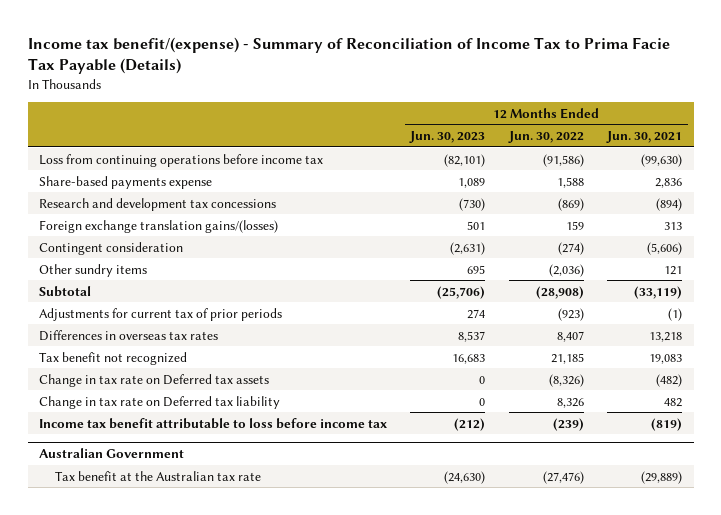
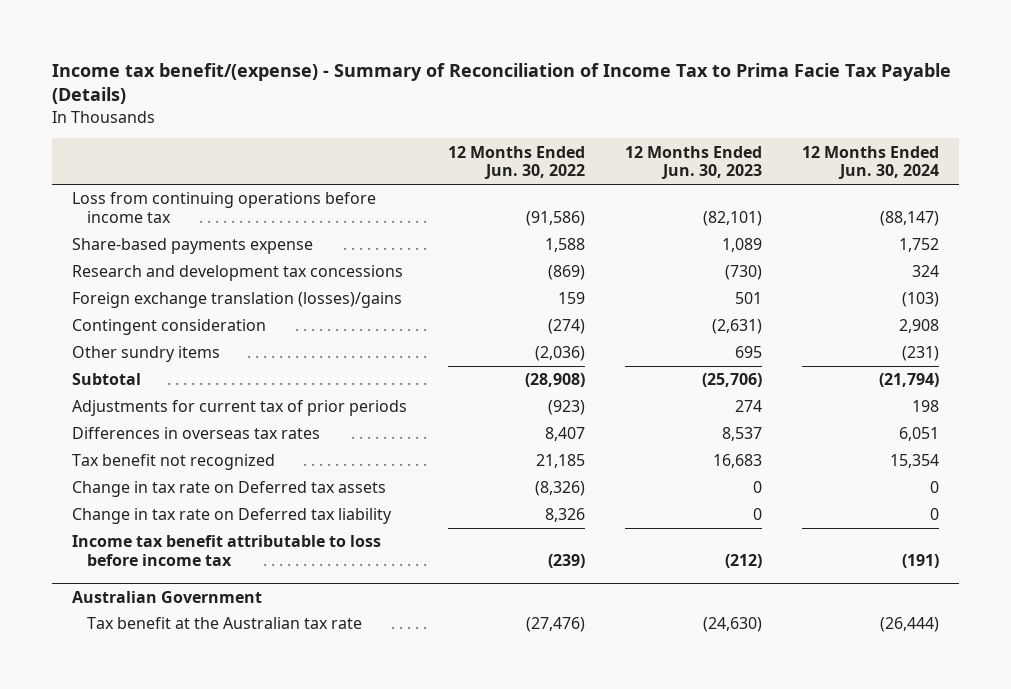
- | 12 Months Ended Jun. 30, 2023 | 12 Months Ended Jun. 30, 2022 | 12 Months Ended Jun. 30, 2021
+ | 12 Months Ended Jun. 30, 2022 | 12 Months Ended Jun. 30, 2023 | 12 Months Ended Jun. 30, 2024
- Foreign exchange translation gains/(losses) | 501 | 159 | 313
+ Foreign exchange translation (losses)/gains | 159 | 501 | (103)

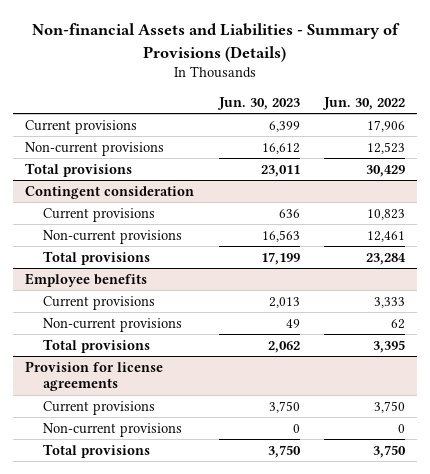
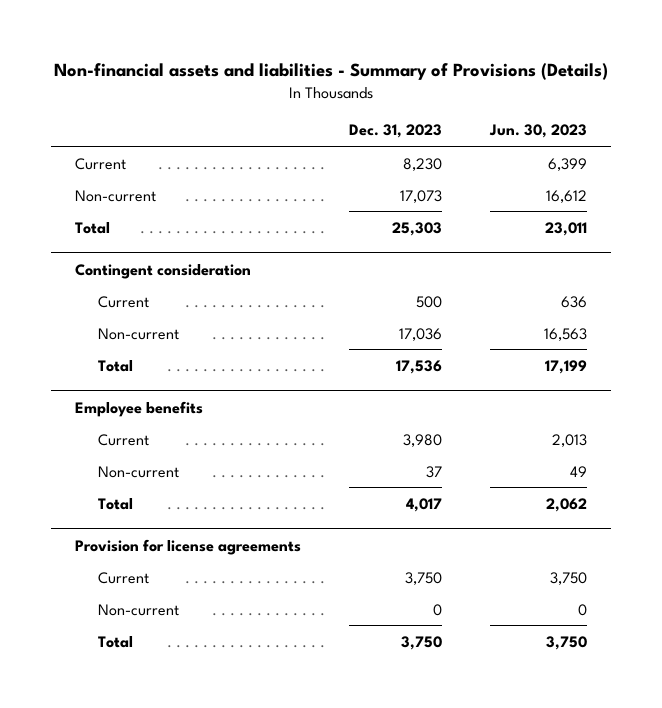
- Non-financial Assets and Liabilities - Summary of Provisions (Details)
+ Non-financial assets and liabilities - Summary of Provisions (Details)
- | Jun. 30, 2023 | Jun. 30, 2022
+ | Dec. 31, 2023 | Jun. 30, 2023
- Current provisions | 6,399 | 17,906
- Non-current provisions | 16,612 | 12,523
- Total provisions | 23,011 | 30,429
+ Current | 8,230 | 6,399
+ Non-current | 17,073 | 16,612
+ Total | 25,303 | 23,011
@ Contingent consideration
- Current provisions | 636 | 10,823
- Non-current provisions | 16,563 | 12,461
- Total provisions | 17,199 | 23,284
+ Current | 500 | 636
+ Non-current | 17,036 | 16,563
+ Total | 17,536 | 17,199
@ Employee benefits
- Current provisions | 2,013 | 3,333
- Non-current provisions | 49 | 62
- Total provisions | 2,062 | 3,395
+ Current | 3,980 | 2,013
+ Non-current | 37 | 49
+ Total | 4,017 | 2,062
@ Provision for license agreements
- Current provisions | 3,750 | 3,750
- Non-current provisions | 0 | 0
- Total provisions | 3,750 | 3,750
+ Current | 3,750 | 3,750
+ Non-current | 0 | 0
+ Total | 3,750 | 3,750

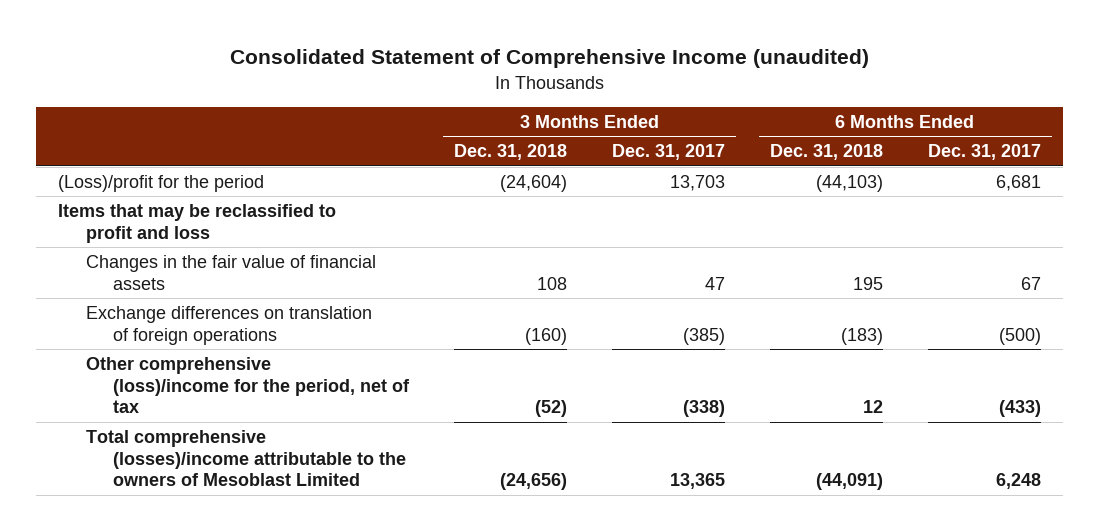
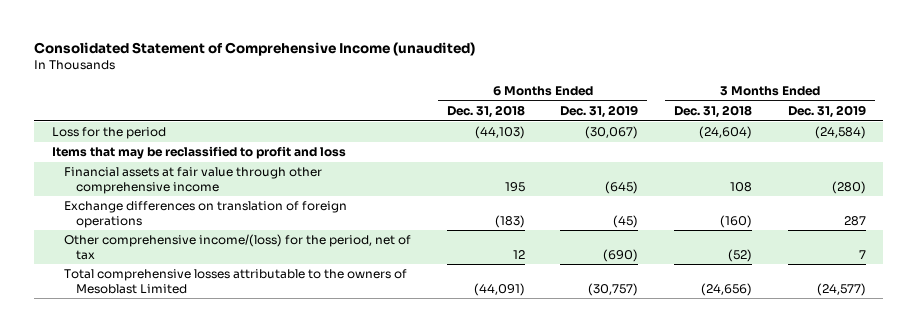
- | 3 Months Ended Dec. 31, 2018 | 3 Months Ended Dec. 31, 2017 | 6 Months Ended Dec. 31, 2018 | 6 Months Ended Dec. 31, 2017
+ | 6 Months Ended Dec. 31, 2018 | 6 Months Ended Dec. 31, 2019 | 3 Months Ended Dec. 31, 2018 | 3 Months Ended Dec. 31, 2019
- (Loss)/profit for the period | (24,604) | 13,703 | (44,103) | 6,681
+ Loss for the period | (44,103) | (30,067) | (24,604) | (24,584)
- Changes in the fair value of financial assets | 108 | 47 | 195 | 67
+ Financial assets at fair value through other comprehensive income | 195 | (645) | 108 | (280)
- Other comprehensive (loss)/income for the period, net of tax | (52) | (338) | 12 | (433)
- Total comprehensive (losses)/income attributable to the owners of Mesoblast Limited | (24,656) | 13,365 | (44,091) | 6,248
+ Other comprehensive income/(loss) for the period, net of tax | 12 | (690) | (52) | 7
+ Total comprehensive losses attributable to the owners of Mesoblast Limited | (44,091) | (30,757) | (24,656) | (24,577)

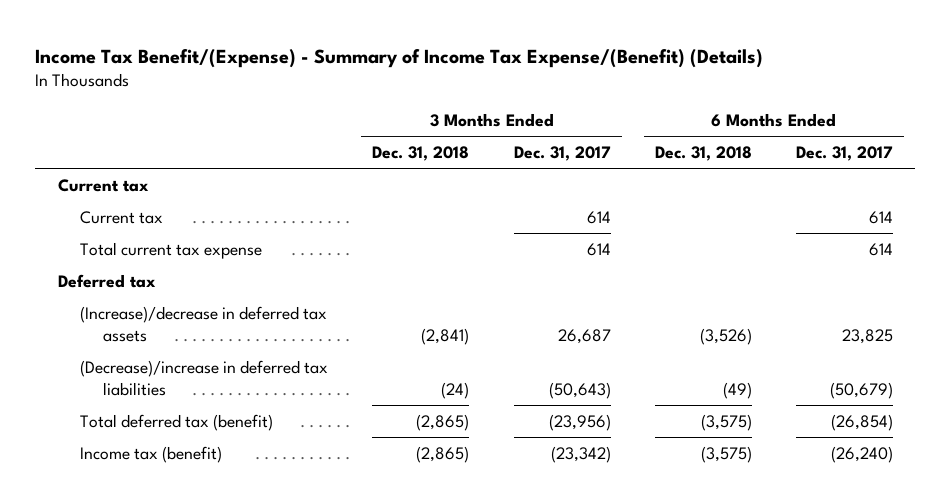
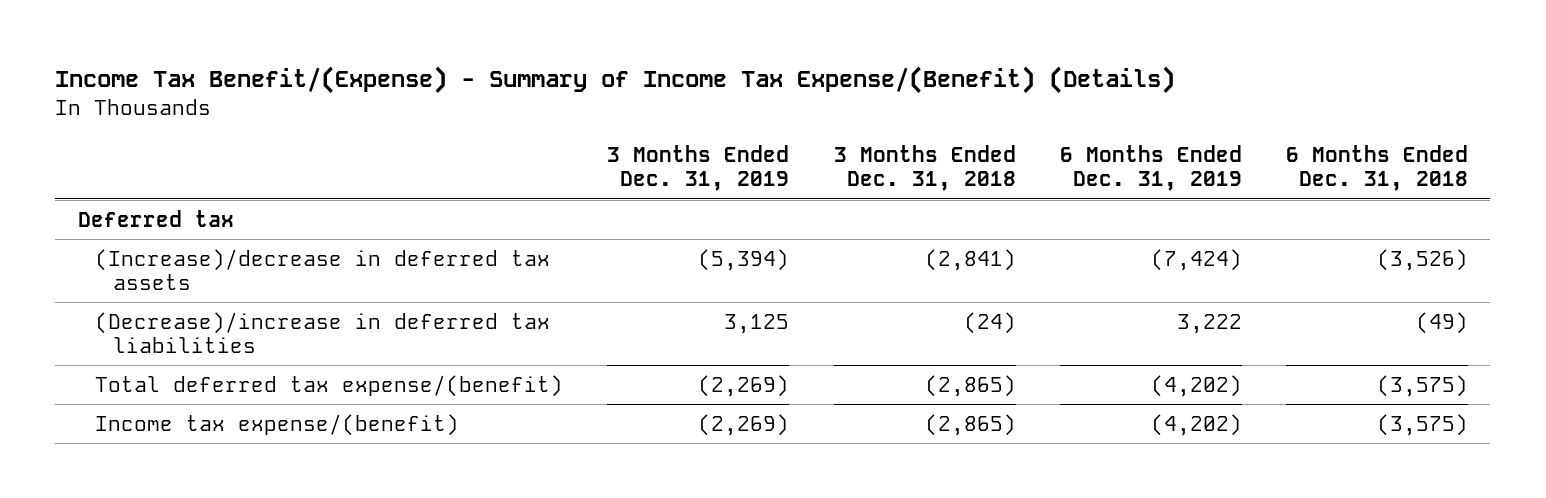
- | 3 Months Ended Dec. 31, 2018 | 3 Months Ended Dec. 31, 2017 | 6 Months Ended Dec. 31, 2018 | 6 Months Ended Dec. 31, 2017
+ | 3 Months Ended Dec. 31, 2019 | 3 Months Ended Dec. 31, 2018 | 6 Months Ended Dec. 31, 2019 | 6 Months Ended Dec. 31, 2018
- Current tax
- Current tax | | 614 | | 614
- Total current tax expense | | 614 | | 614
- Total deferred tax (benefit) | (2,865) | (23,956) | (3,575) | (26,854)
- Income tax (benefit) | (2,865) | (23,342) | (3,575) | (26,240)
+ Total deferred tax expense/(benefit) | (2,269) | (2,865) | (4,202) | (3,575)
+ Income tax expense/(benefit) | (2,269) | (2,865) | (4,202) | (3,575)

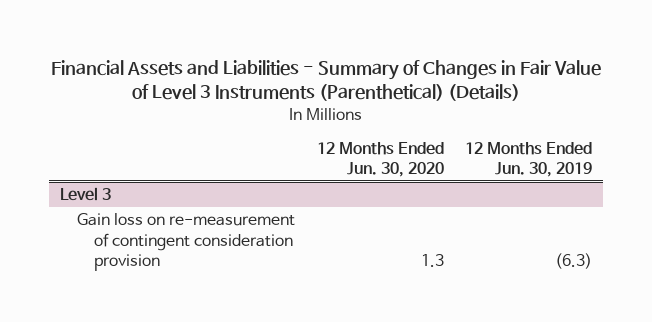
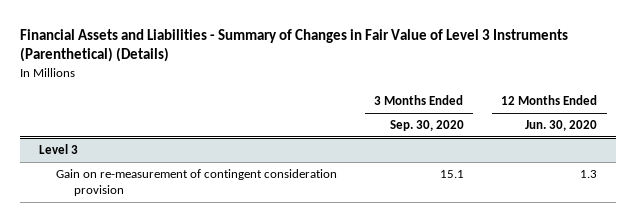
- | 12 Months Ended Jun. 30, 2020 | 12 Months Ended Jun. 30, 2019
+ | 3 Months Ended Sep. 30, 2020 | 12 Months Ended Jun. 30, 2020
@ Level 3
- Gain loss on re-measurement of contingent consideration provision | 1.3 | (6.3)
+ Gain on re-measurement of contingent consideration provision | 15.1 | 1.3

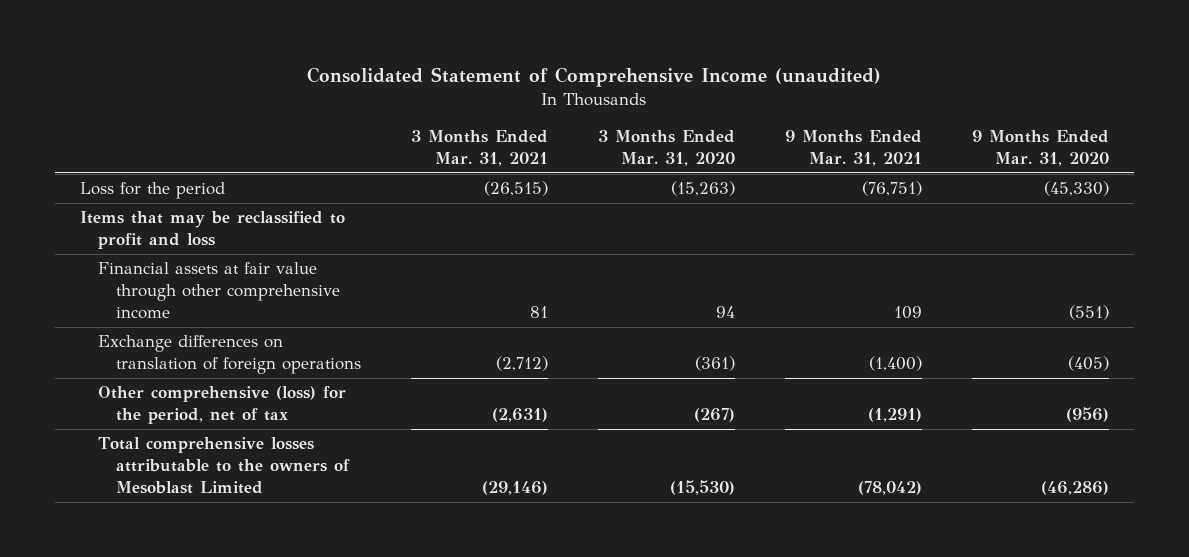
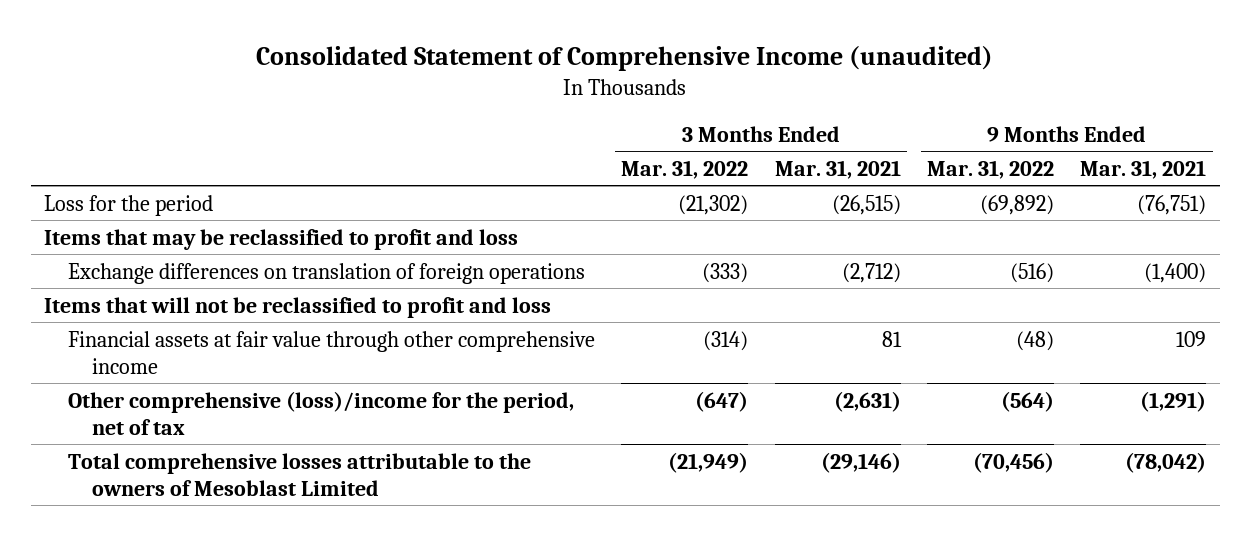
- | 3 Months Ended Mar. 31, 2021 | 3 Months Ended Mar. 31, 2020 | 9 Months Ended Mar. 31, 2021 | 9 Months Ended Mar. 31, 2020
+ | 3 Months Ended Mar. 31, 2022 | 3 Months Ended Mar. 31, 2021 | 9 Months Ended Mar. 31, 2022 | 9 Months Ended Mar. 31, 2021
- Other comprehensive (loss) for the period, net of tax | (2,631) | (267) | (1,291) | (956)
+ Items that will not be reclassified to profit and loss
moved down: Financial assets at fair value through other comprehensive income | (314) | 81 | (48) | 109
+ Other comprehensive (loss)/income for the period, net of tax | (647) | (2,631) | (564) | (1,291)

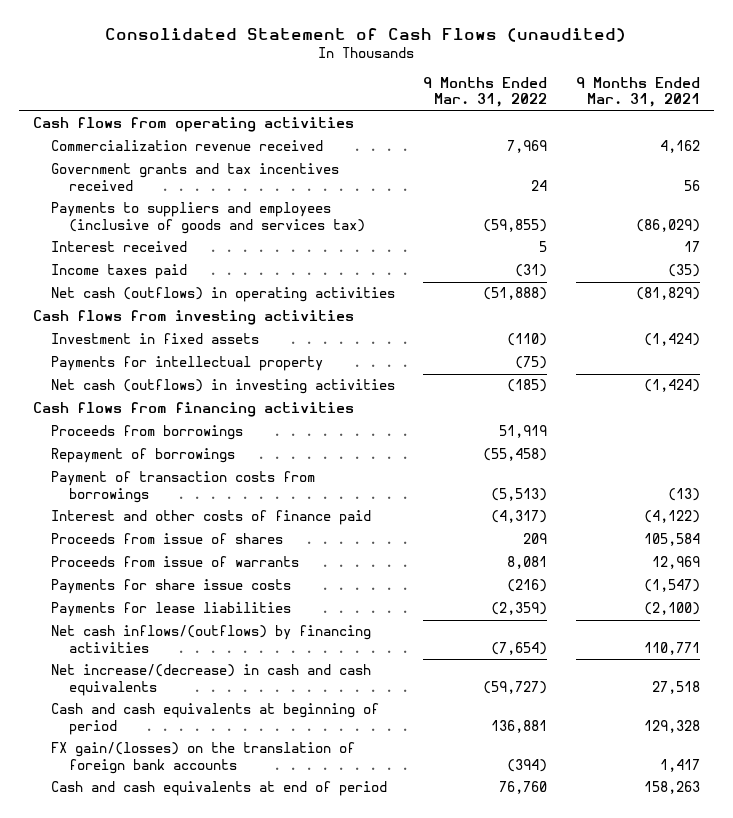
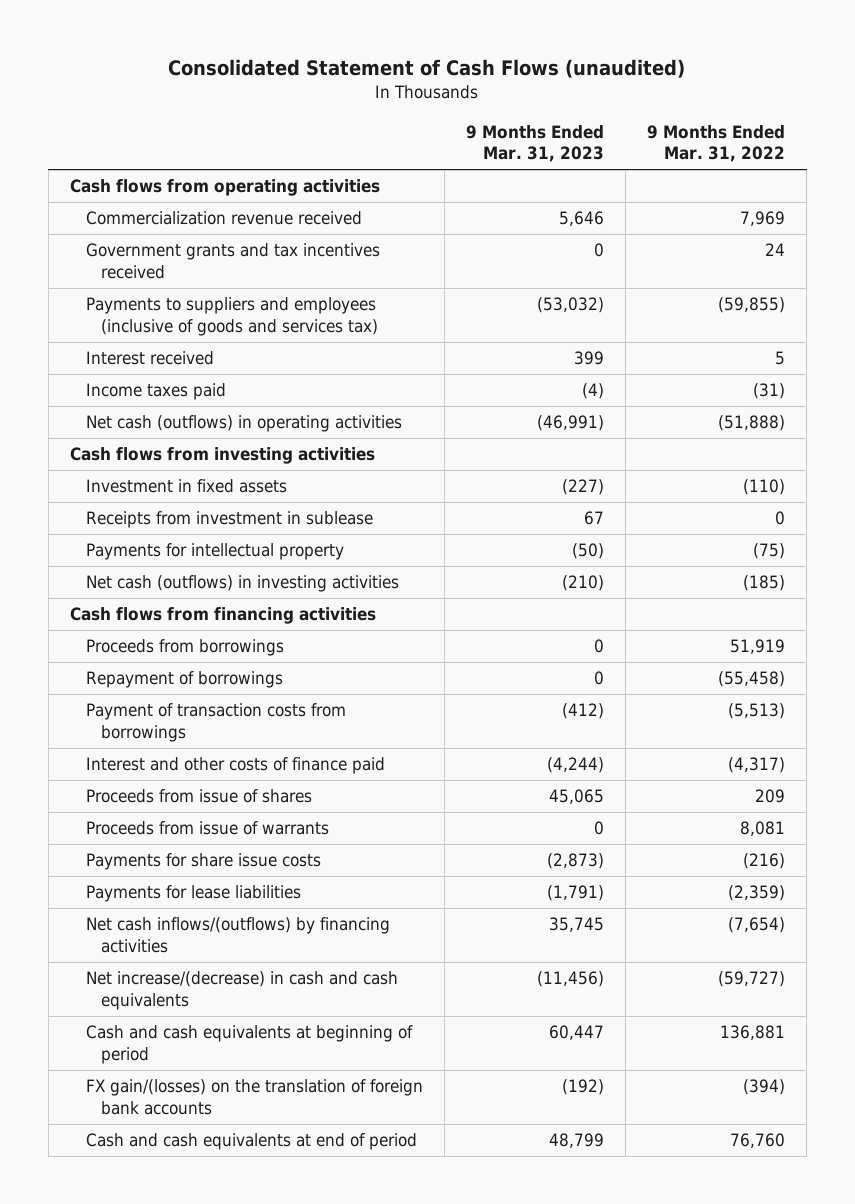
- | 9 Months Ended Mar. 31, 2022 | 9 Months Ended Mar. 31, 2021
+ | 9 Months Ended Mar. 31, 2023 | 9 Months Ended Mar. 31, 2022
+ Receipts from investment in sublease | 67 | 0

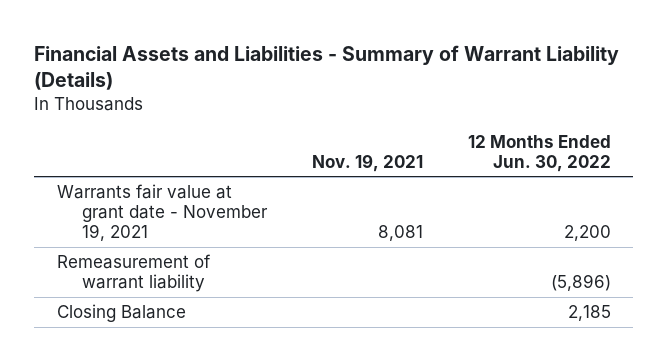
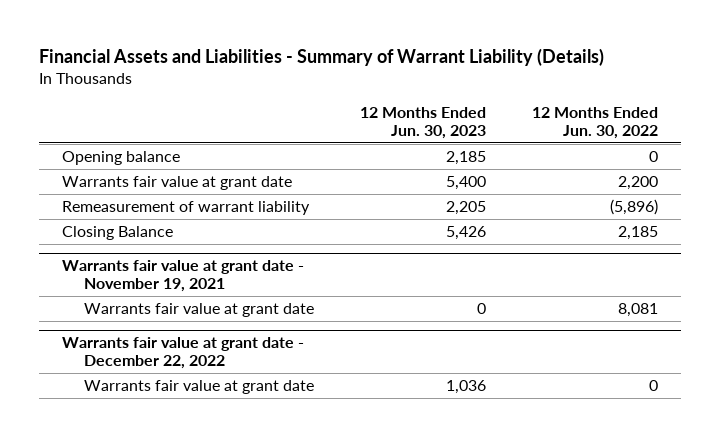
- | Nov. 19, 2021 | 12 Months Ended Jun. 30, 2022
+ | 12 Months Ended Jun. 30, 2023 | 12 Months Ended Jun. 30, 2022
- Warrants fair value at grant date - November 19, 2021 | 8,081 | 2,200
+ Opening balance | 2,185 | 0
+ Warrants fair value at grant date | 5,400 | 2,200
+ Warrants fair value at grant date - November 19, 2021
+ Warrants fair value at grant date | 0 | 8,081
+ Warrants fair value at grant date - December 22, 2022
+ Warrants fair value at grant date | 1,036 | 0

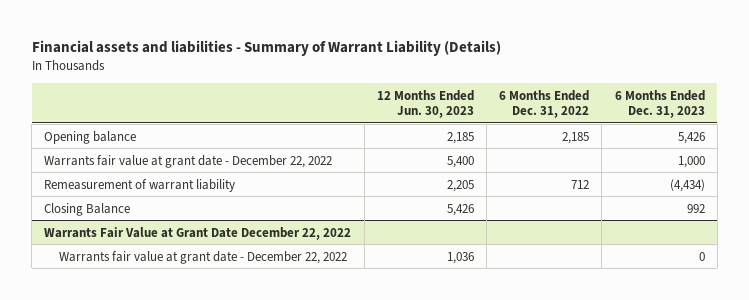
- Financial Assets and Liabilities - Summary of Warrant Liability (Details)
+ Financial assets and liabilities - Summary of Warrant Liability (Details)
- | 12 Months Ended Jun. 30, 2023 | 12 Months Ended Jun. 30, 2022
+ | 12 Months Ended Jun. 30, 2023 | 6 Months Ended Dec. 31, 2022 | 6 Months Ended Dec. 31, 2023
- Warrants fair value at grant date | 5,400 | 2,200
+ Warrants fair value at grant date - December 22, 2022 | 5,400 | | 1,000
- Warrants fair value at grant date - November 19, 2021
- Warrants fair value at grant date | 0 | 8,081
- Warrants fair value at grant date - December 22, 2022
- Warrants fair value at grant date | 1,036 | 0
+ Warrants Fair Value at Grant Date December 22, 2022
+ Warrants fair value at grant date - December 22, 2022 | 1,036 | | 0

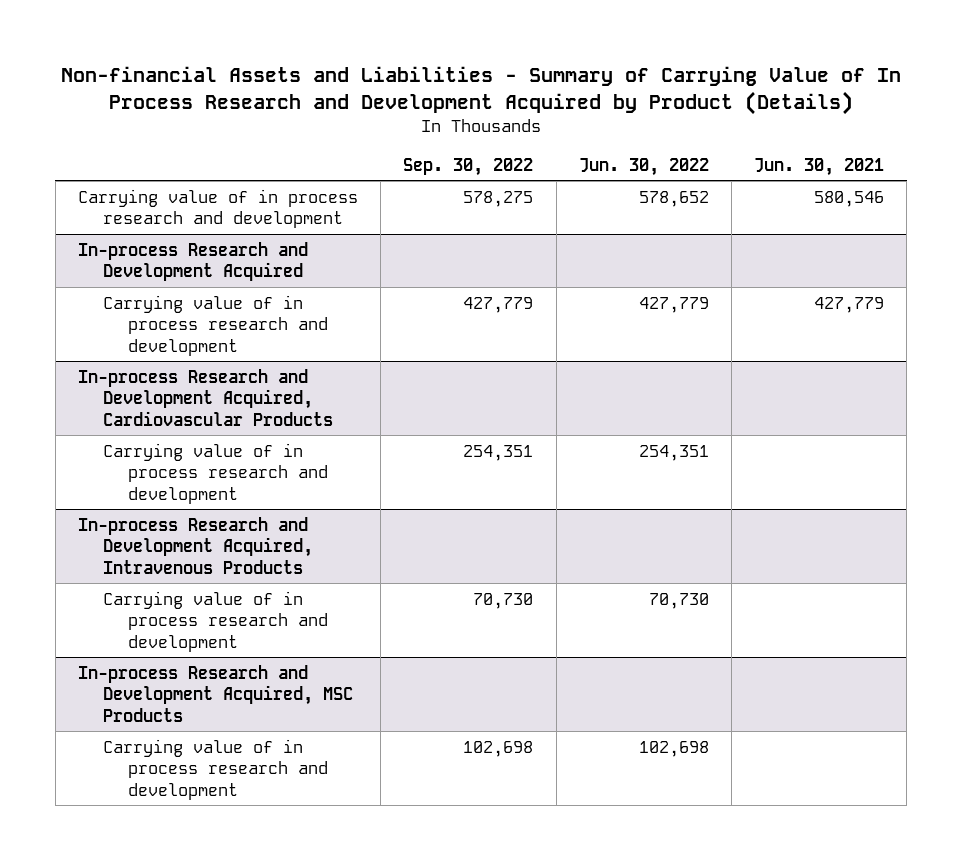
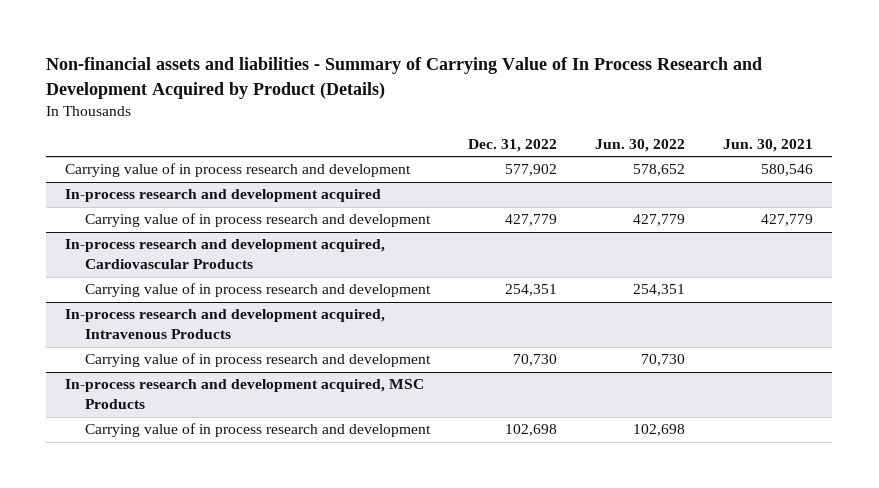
- Non-financial Assets and Liabilities - Summary of Carrying Value of In Process Research and Development Acquired by Product (Details)
+ Non-financial assets and liabilities - Summary of Carrying Value of In Process Research and Development Acquired by Product (Details)
- | Sep. 30, 2022 | Jun. 30, 2022 | Jun. 30, 2021
+ | Dec. 31, 2022 | Jun. 30, 2022 | Jun. 30, 2021
- In-process Research and Development Acquired
+ In-process research and development acquired
- In-process Research and Development Acquired, Cardiovascular Products
+ In-process research and development acquired, Cardiovascular Products
- In-process Research and Development Acquired, Intravenous Products
+ In-process research and development acquired, Intravenous Products
- In-process Research and Development Acquired, MSC Products
+ In-process research and development acquired, MSC Products

